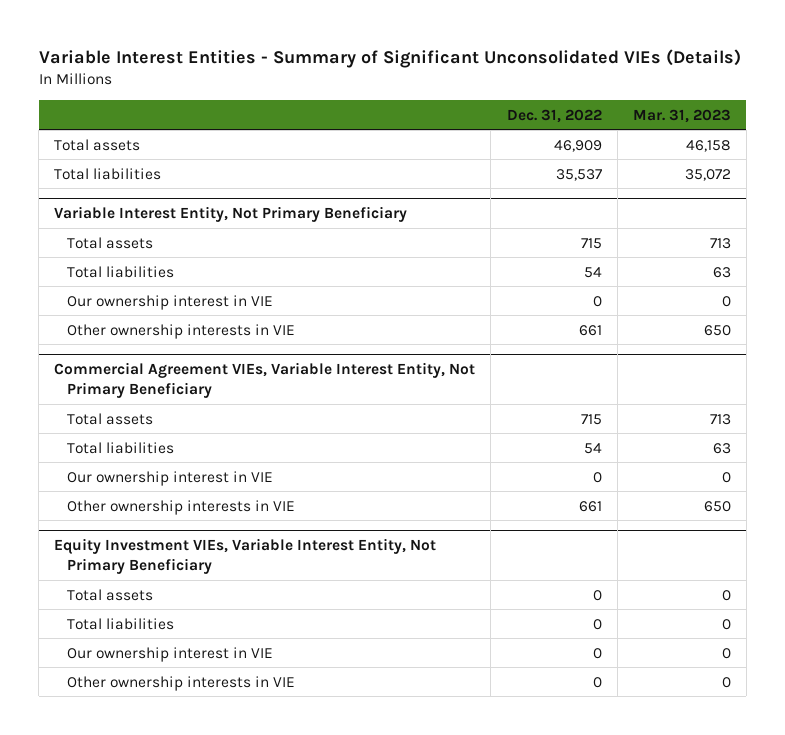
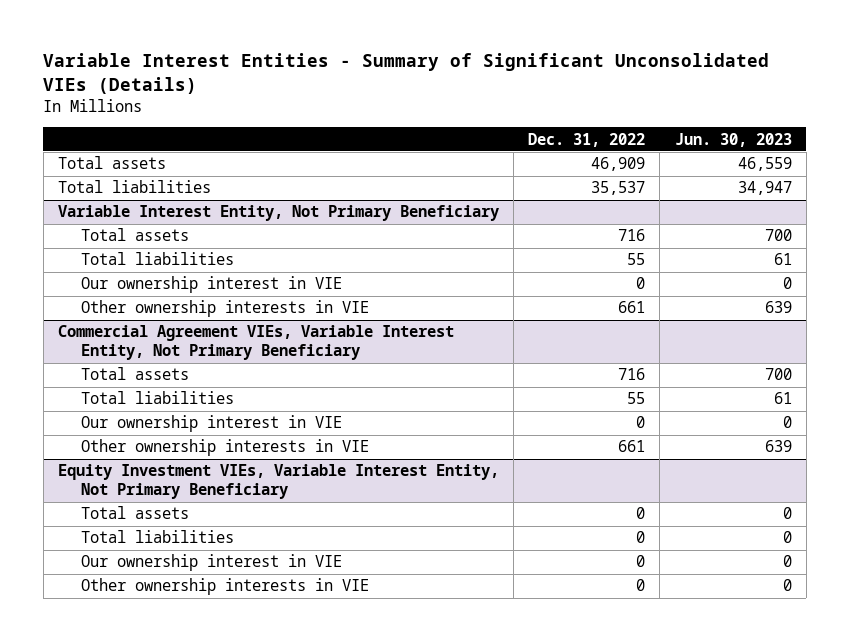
- | Dec. 31, 2022 | Mar. 31, 2023
+ | Dec. 31, 2022 | Jun. 30, 2023
@ Variable Interest Entity, Not Primary Beneficiary
- Total assets | 715 | 713
- Total liabilities | 54 | 63
+ Total assets | 716 | 700
+ Total liabilities | 55 | 61
@ Commercial Agreement VIEs, Variable Interest Entity, Not Primary Beneficiary
- Total assets | 715 | 713
- Total liabilities | 54 | 63
+ Total assets | 716 | 700
+ Total liabilities | 55 | 61

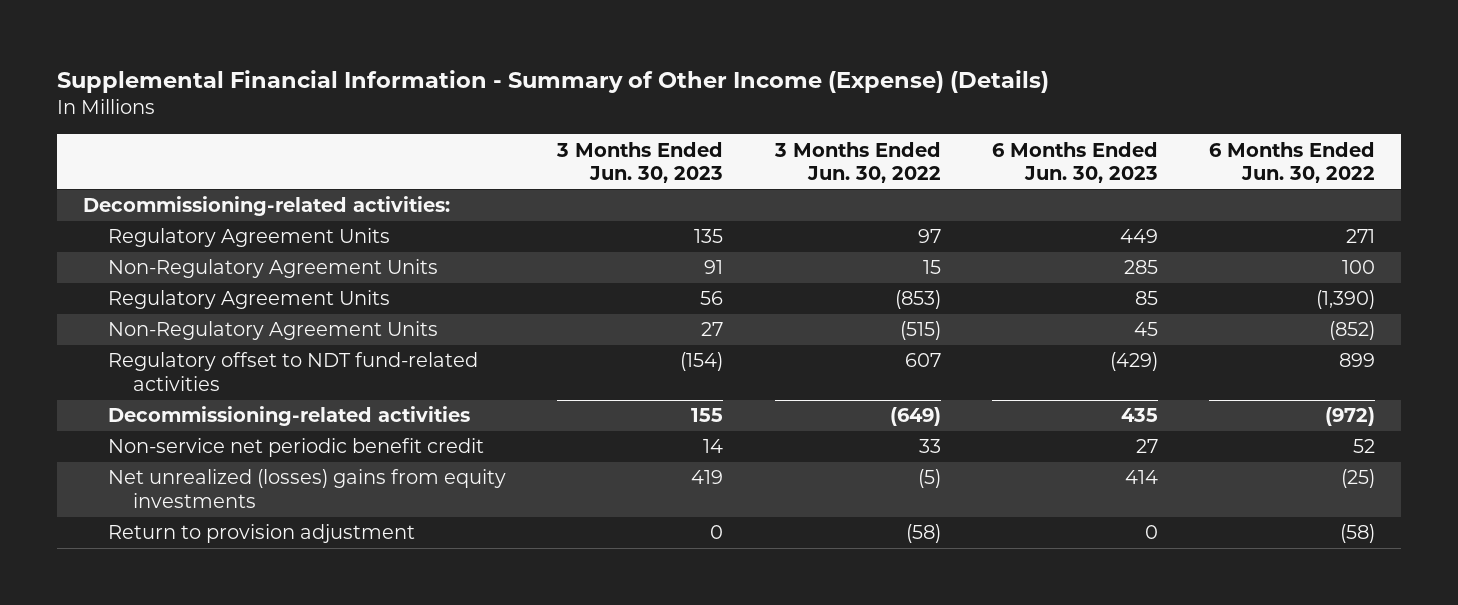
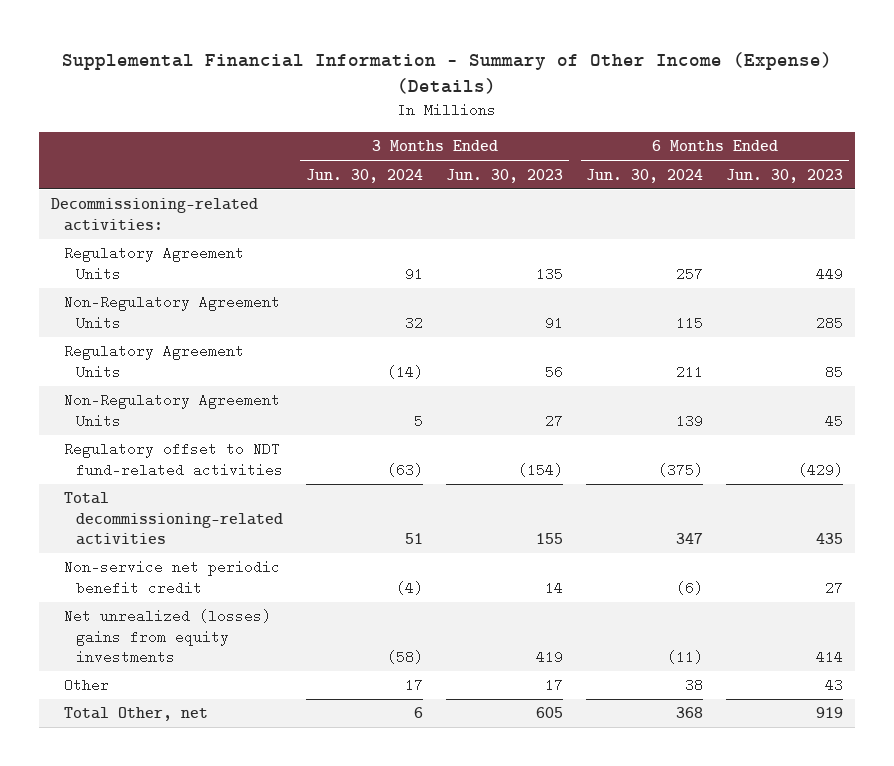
- | 3 Months Ended Jun. 30, 2023 | 3 Months Ended Jun. 30, 2022 | 6 Months Ended Jun. 30, 2023 | 6 Months Ended Jun. 30, 2022
+ | 3 Months Ended Jun. 30, 2024 | 3 Months Ended Jun. 30, 2023 | 6 Months Ended Jun. 30, 2024 | 6 Months Ended Jun. 30, 2023
- Decommissioning-related activities | 155 | (649) | 435 | (972)
+ Total decommissioning-related activities | 51 | 155 | 347 | 435
- Return to provision adjustment | 0 | (58) | 0 | (58)
+ Other | 17 | 17 | 38 | 43
+ Total Other, net | 6 | 605 | 368 | 919

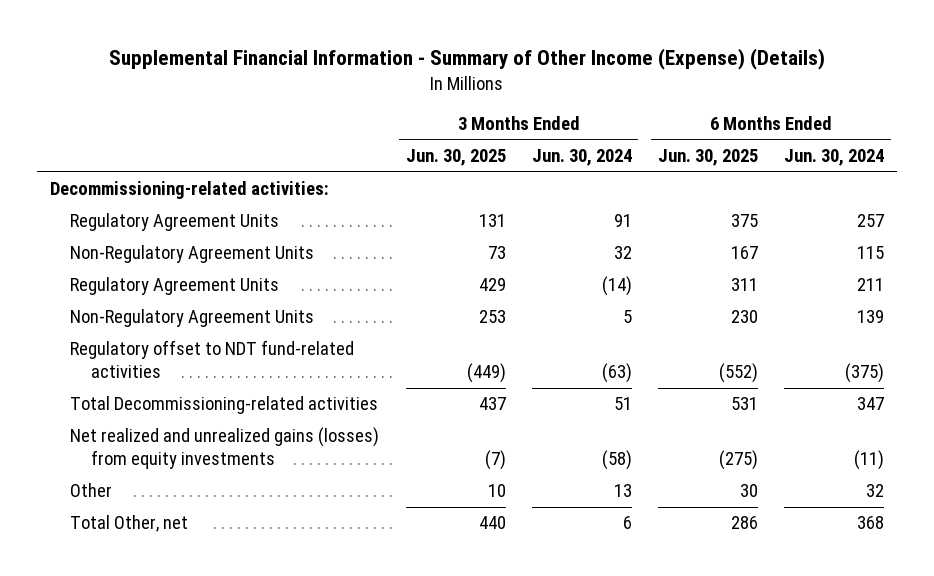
- | 3 Months Ended Jun. 30, 2024 | 3 Months Ended Jun. 30, 2023 | 6 Months Ended Jun. 30, 2024 | 6 Months Ended Jun. 30, 2023
+ | 3 Months Ended Jun. 30, 2025 | 3 Months Ended Jun. 30, 2024 | 6 Months Ended Jun. 30, 2025 | 6 Months Ended Jun. 30, 2024
- Total decommissioning-related activities | 51 | 155 | 347 | 435
- Non-service net periodic benefit credit | (4) | 14 | (6) | 27
- Net unrealized (losses) gains from equity investments | (58) | 419 | (11) | 414
- Other | 17 | 17 | 38 | 43
+ Total Decommissioning-related activities | 437 | 51 | 531 | 347
+ Net realized and unrealized gains (losses) from equity investments | (7) | (58) | (275) | (11)
+ Other | 10 | 13 | 30 | 32

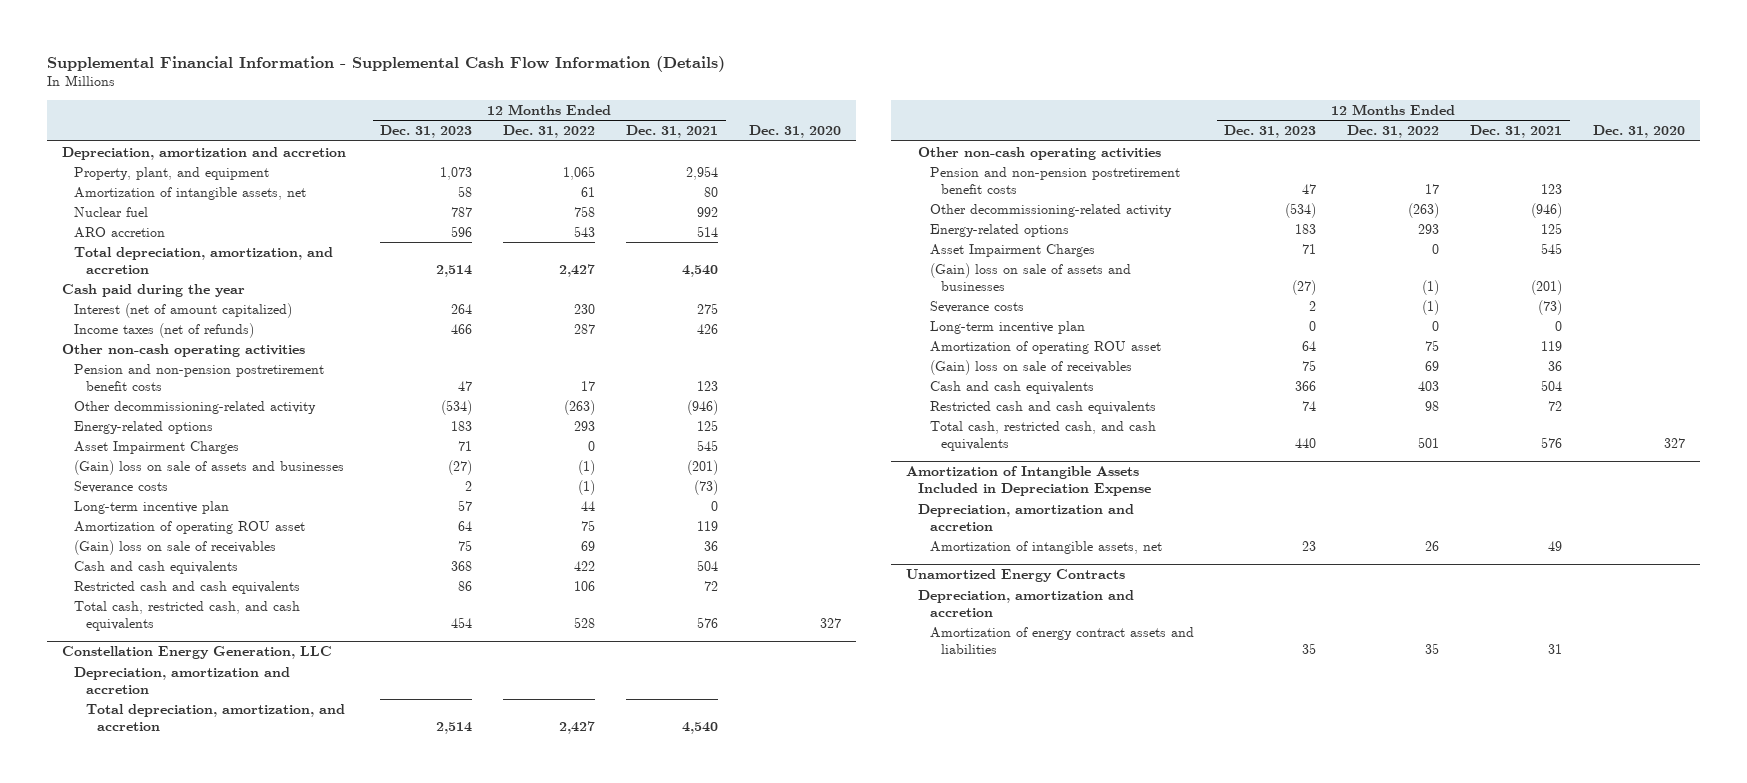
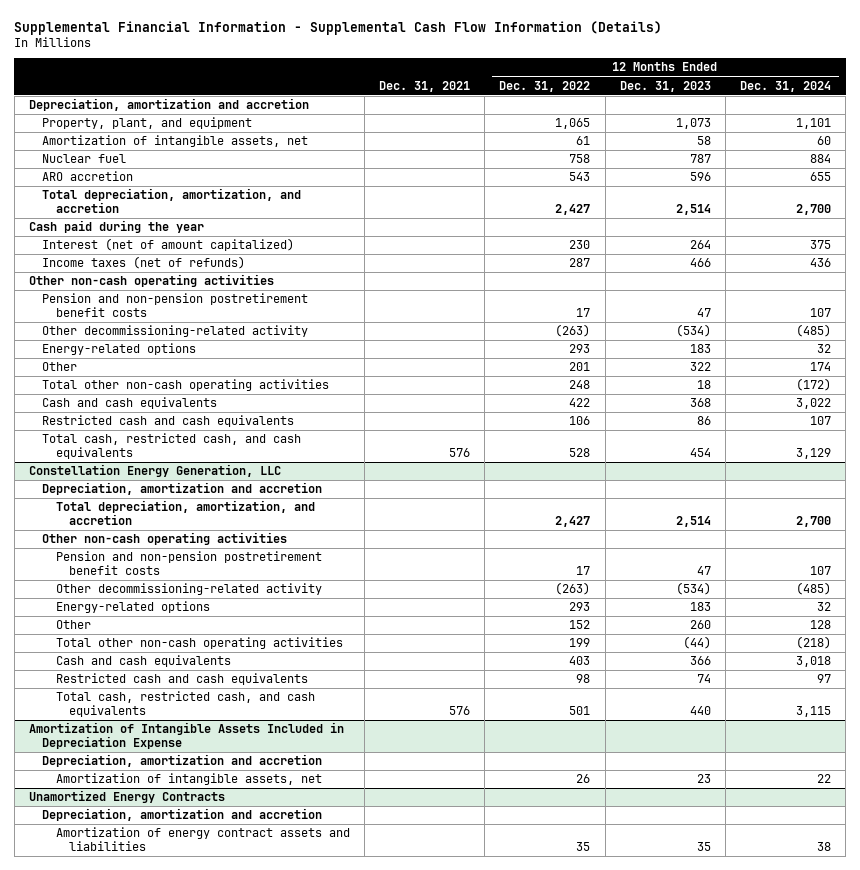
- | 12 Months Ended Dec. 31, 2023 | 12 Months Ended Dec. 31, 2022 | 12 Months Ended Dec. 31, 2021 | Dec. 31, 2020
+ | Dec. 31, 2021 | 12 Months Ended Dec. 31, 2022 | 12 Months Ended Dec. 31, 2023 | 12 Months Ended Dec. 31, 2024
- Asset Impairment Charges | 71 | 0 | 545 |
- (Gain) loss on sale of assets and businesses | (27) | (1) | (201) |
- Severance costs | 2 | (1) | (73) |
- Long-term incentive plan | 57 | 44 | 0 |
- Amortization of operating ROU asset | 64 | 75 | 119 |
- (Gain) loss on sale of receivables | 75 | 69 | 36 |
+ Other | | 201 | 322 | 174
+ Total other non-cash operating activities | | 248 | 18 | (172)
@ Constellation Energy Generation, LLC
- Asset Impairment Charges | 71 | 0 | 545 |
- (Gain) loss on sale of assets and businesses | (27) | (1) | (201) |
- Severance costs | 2 | (1) | (73) |
- Long-term incentive plan | 0 | 0 | 0 |
- Amortization of operating ROU asset | 64 | 75 | 119 |
- (Gain) loss on sale of receivables | 75 | 69 | 36 |
+ Other | | 152 | 260 | 128
+ Total other non-cash operating activities | | 199 | (44) | (218)

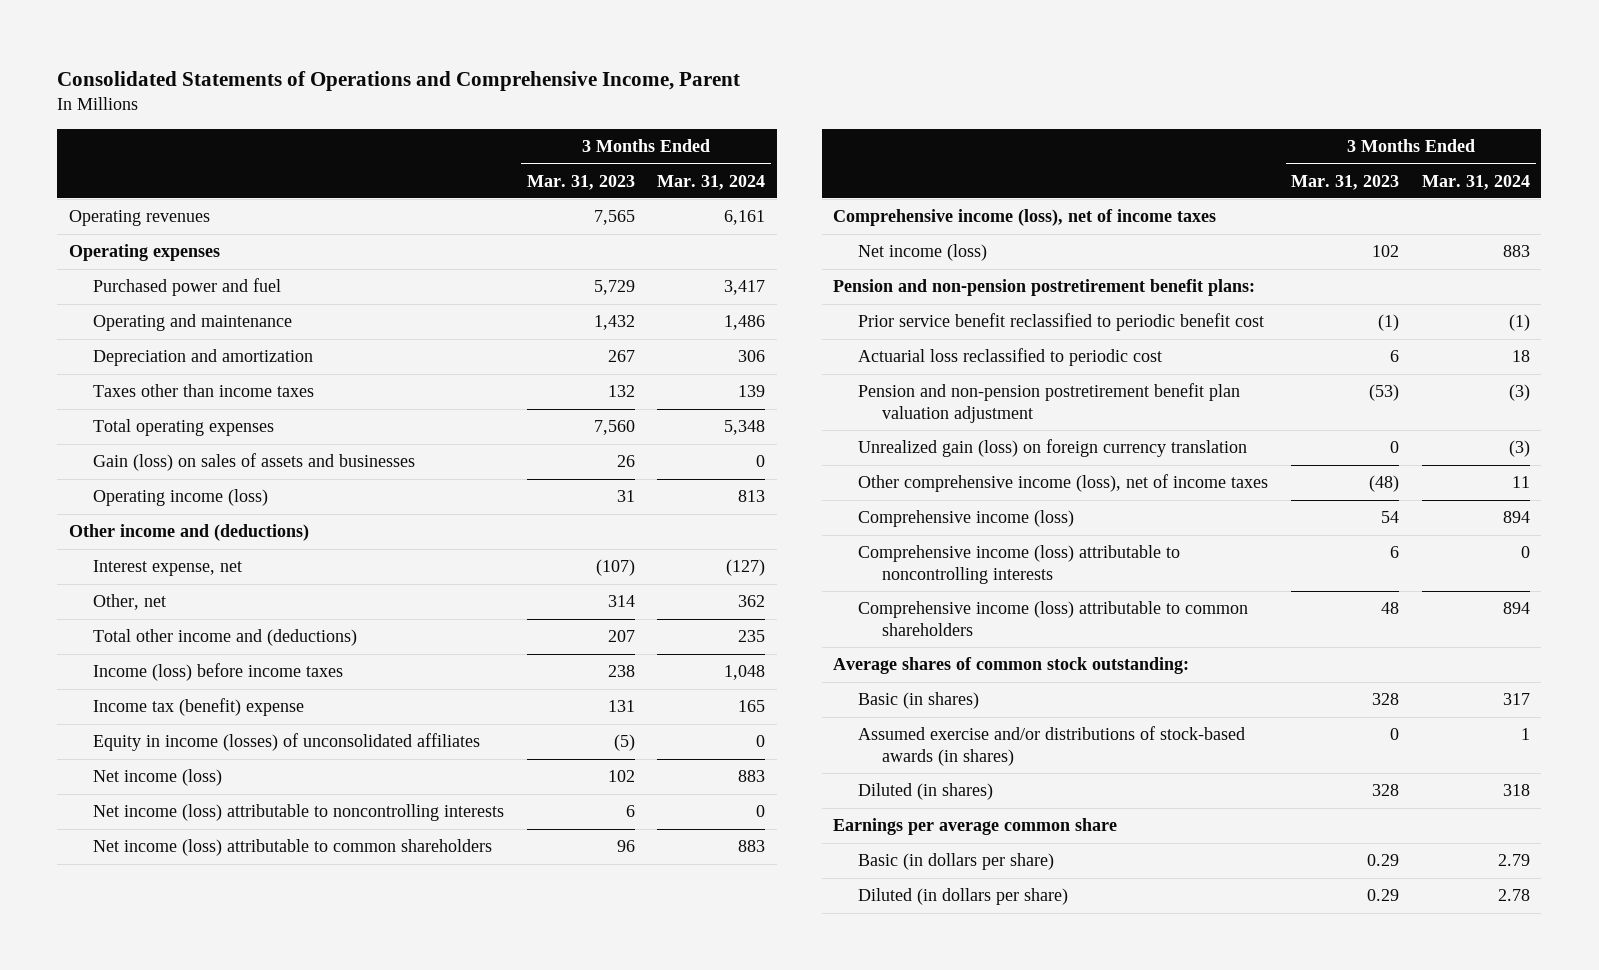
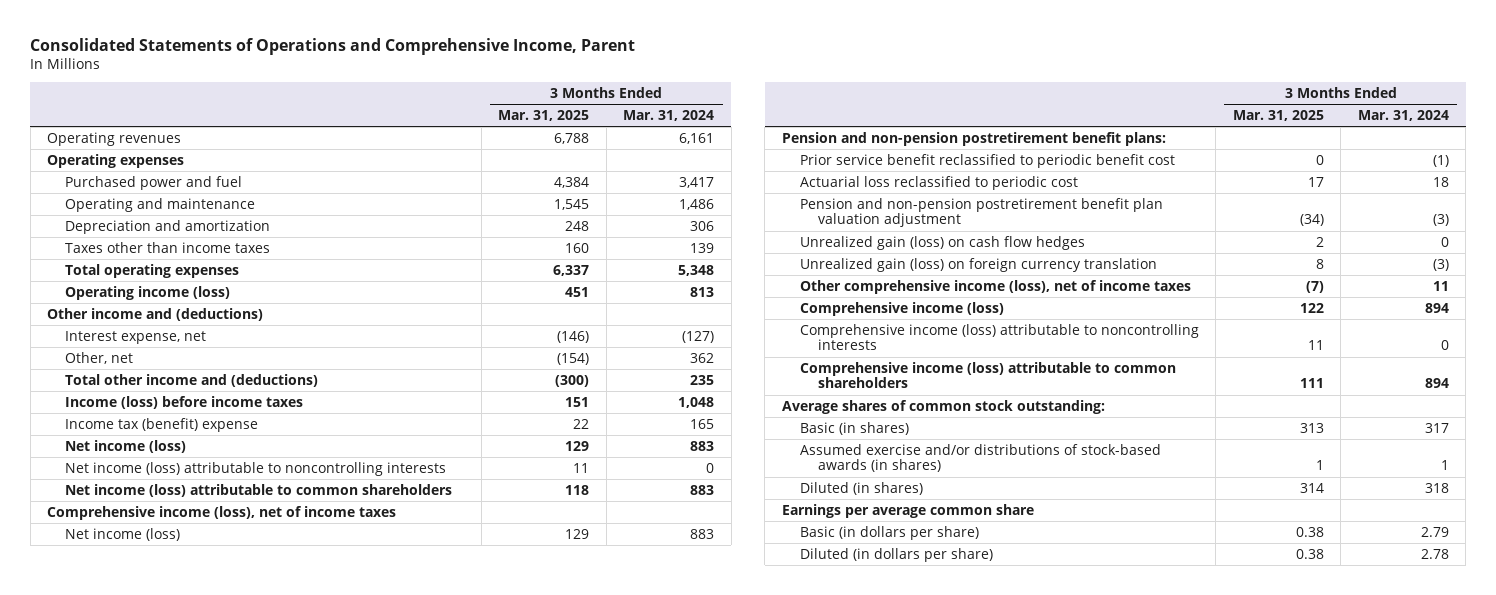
- | 3 Months Ended Mar. 31, 2023 | 3 Months Ended Mar. 31, 2024
+ | 3 Months Ended Mar. 31, 2025 | 3 Months Ended Mar. 31, 2024
- Gain (loss) on sales of assets and businesses | 26 | 0
- Equity in income (losses) of unconsolidated affiliates | (5) | 0
+ Unrealized gain (loss) on cash flow hedges | 2 | 0

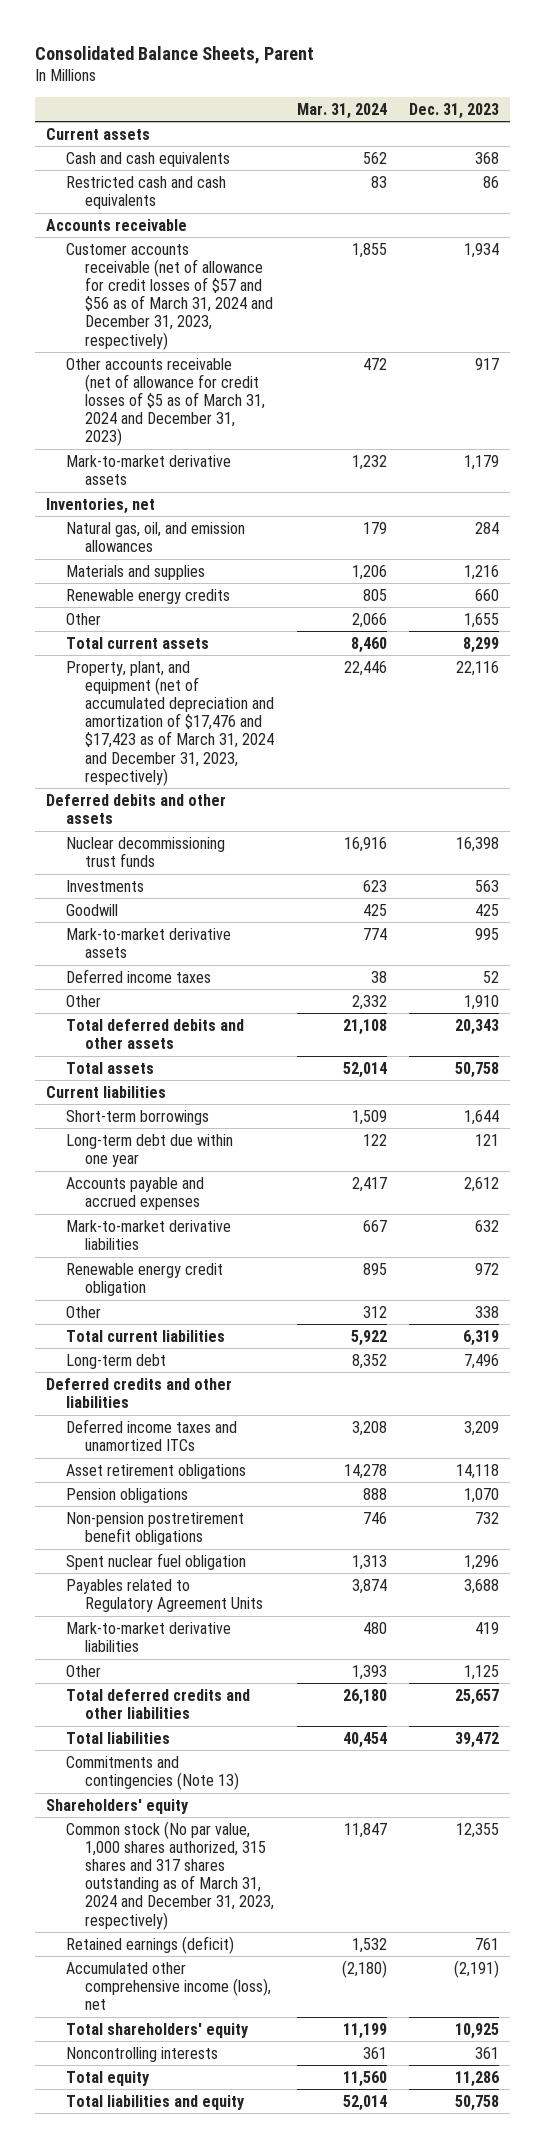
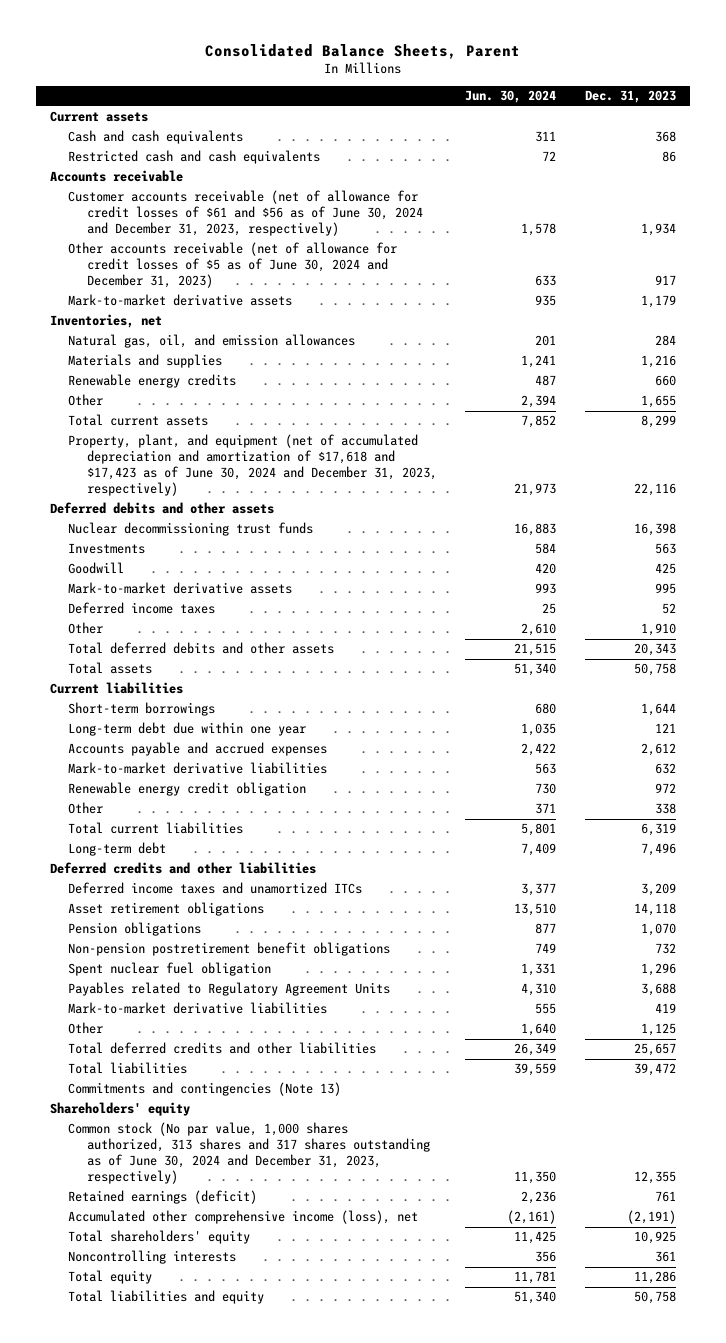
- | Mar. 31, 2024 | Dec. 31, 2023
+ | Jun. 30, 2024 | Dec. 31, 2023
- Customer accounts receivable (net of allowance for credit losses of $57 and $56 as of March 31, 2024 and December 31, 2023, respectively) | 1,855 | 1,934
- Other accounts receivable (net of allowance for credit losses of $5 as of March 31, 2024 and December 31, 2023) | 472 | 917
+ Customer accounts receivable (net of allowance for credit losses of $61 and $56 as of June 30, 2024 and December 31, 2023, respectively) | 1,578 | 1,934
+ Other accounts receivable (net of allowance for credit losses of $5 as of June 30, 2024 and December 31, 2023) | 633 | 917
- Property, plant, and equipment (net of accumulated depreciation and amortization of $17,476 and $17,423 as of March 31, 2024 and December 31, 2023, respectively) | 22,446 | 22,116
+ Property, plant, and equipment (net of accumulated depreciation and amortization of $17,618 and $17,423 as of June 30, 2024 and December 31, 2023, respectively) | 21,973 | 22,116
- Common stock (No par value, 1,000 shares authorized, 315 shares and 317 shares outstanding as of March 31, 2024 and December 31, 2023, respectively) | 11,847 | 12,355
+ Common stock (No par value, 1,000 shares authorized, 313 shares and 317 shares outstanding as of June 30, 2024 and December 31, 2023, respectively) | 11,350 | 12,355

